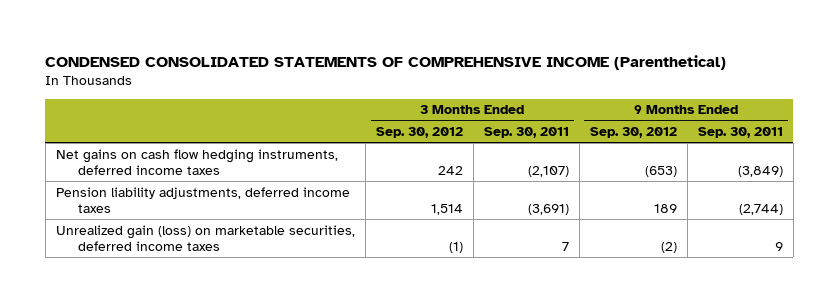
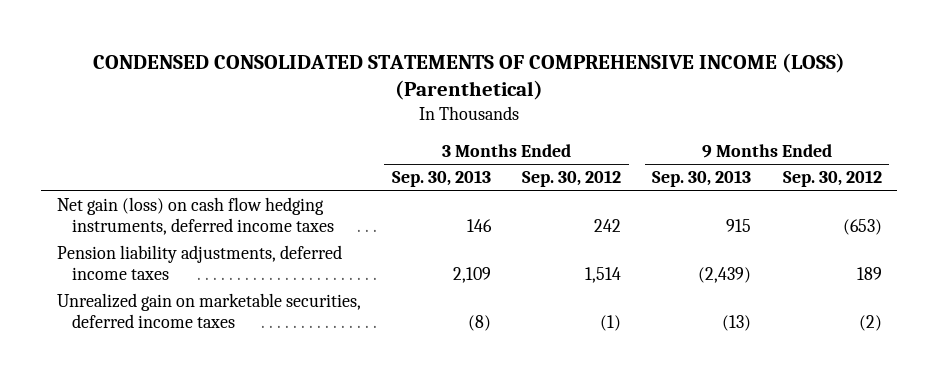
- CONDENSED CONSOLIDATED STATEMENTS OF COMPREHENSIVE INCOME (Parenthetical)
+ CONDENSED CONSOLIDATED STATEMENTS OF COMPREHENSIVE INCOME (LOSS) (Parenthetical)
- | 3 Months Ended Sep. 30, 2012 | 3 Months Ended Sep. 30, 2011 | 9 Months Ended Sep. 30, 2012 | 9 Months Ended Sep. 30, 2011
+ | 3 Months Ended Sep. 30, 2013 | 3 Months Ended Sep. 30, 2012 | 9 Months Ended Sep. 30, 2013 | 9 Months Ended Sep. 30, 2012
- Net gains on cash flow hedging instruments, deferred income taxes | 242 | (2,107) | (653) | (3,849)
+ Net gain (loss) on cash flow hedging instruments, deferred income taxes | 146 | 242 | 915 | (653)
- Unrealized gain (loss) on marketable securities, deferred income taxes | (1) | 7 | (2) | 9
+ Unrealized gain on marketable securities, deferred income taxes | (8) | (1) | (13) | (2)

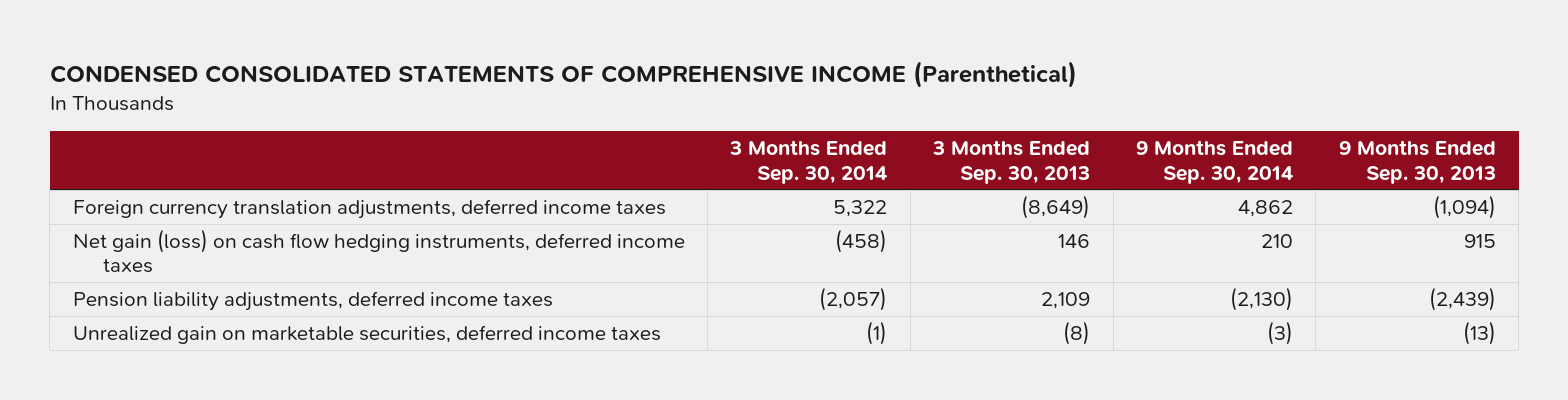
- CONDENSED CONSOLIDATED STATEMENTS OF COMPREHENSIVE INCOME (LOSS) (Parenthetical)
+ CONDENSED CONSOLIDATED STATEMENTS OF COMPREHENSIVE INCOME (Parenthetical)
- | 3 Months Ended Sep. 30, 2013 | 3 Months Ended Sep. 30, 2012 | 9 Months Ended Sep. 30, 2013 | 9 Months Ended Sep. 30, 2012
+ | 3 Months Ended Sep. 30, 2014 | 3 Months Ended Sep. 30, 2013 | 9 Months Ended Sep. 30, 2014 | 9 Months Ended Sep. 30, 2013
+ Foreign currency translation adjustments, deferred income taxes | 5,322 | (8,649) | 4,862 | (1,094)

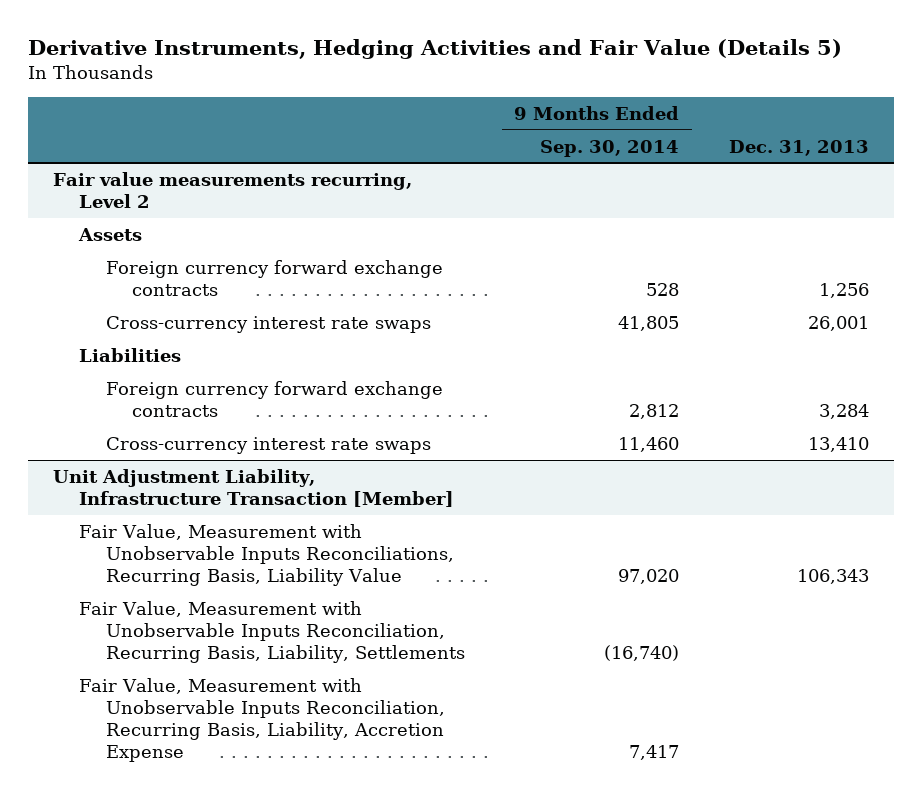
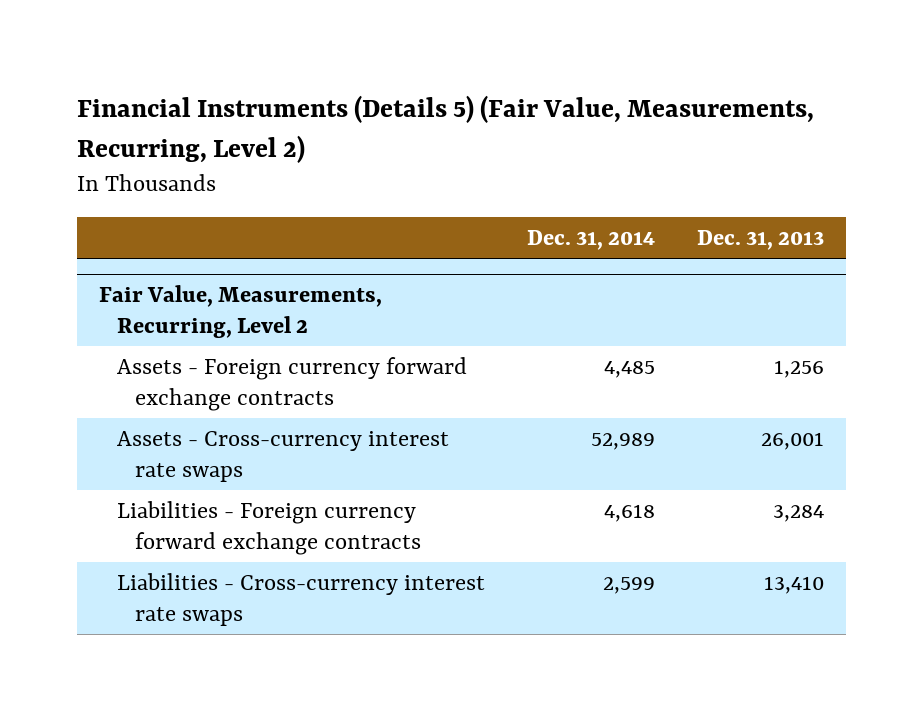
- Derivative Instruments, Hedging Activities and Fair Value (Details 5)
+ Financial Instruments (Details 5) (Fair Value, Measurements, Recurring, Level 2)
- | 9 Months Ended Sep. 30, 2014 | Dec. 31, 2013
+ | Dec. 31, 2014 | Dec. 31, 2013
- Fair value measurements recurring, Level 2
- Assets
- Foreign currency forward exchange contracts | 528 | 1,256
- Cross-currency interest rate swaps | 41,805 | 26,001
- Liabilities
- Foreign currency forward exchange contracts | 2,812 | 3,284
- Cross-currency interest rate swaps | 11,460 | 13,410
- Unit Adjustment Liability, Infrastructure Transaction [Member]
- Fair Value, Measurement with Unobservable Inputs Reconciliations, Recurring Basis, Liability Value | 97,020 | 106,343
- Fair Value, Measurement with Unobservable Inputs Reconciliation, Recurring Basis, Liability, Settlements | (16,740) |
- Fair Value, Measurement with Unobservable Inputs Reconciliation, Recurring Basis, Liability, Accretion Expense | 7,417 |
+ Fair Value, Measurements, Recurring, Level 2
+ Assets - Foreign currency forward exchange contracts | 4,485 | 1,256
+ Assets - Cross-currency interest rate swaps | 52,989 | 26,001
+ Liabilities - Foreign currency forward exchange contracts | 4,618 | 3,284
+ Liabilities - Cross-currency interest rate swaps | 2,599 | 13,410

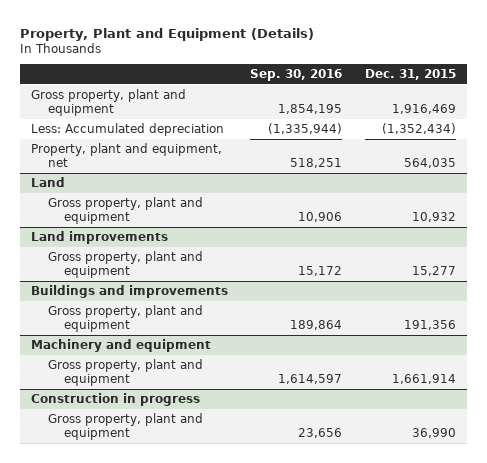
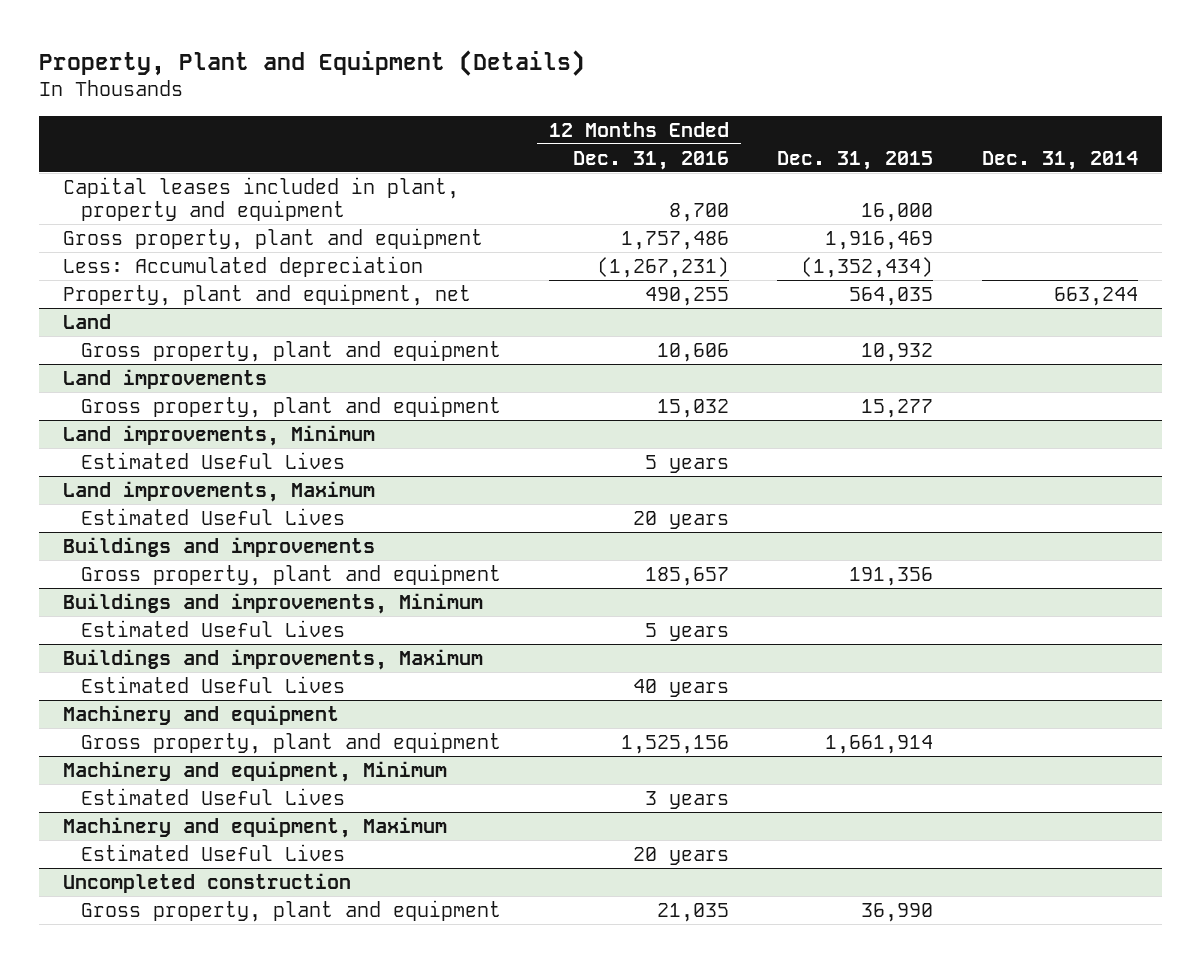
- | Sep. 30, 2016 | Dec. 31, 2015
+ | 12 Months Ended Dec. 31, 2016 | Dec. 31, 2015 | Dec. 31, 2014
+ Capital leases included in plant, property and equipment | 8,700 | 16,000 |
+ Land improvements, Minimum
+ Estimated Useful Lives | 5 years | |
+ Land improvements, Maximum
+ Estimated Useful Lives | 20 years | |
+ Buildings and improvements, Minimum
+ Estimated Useful Lives | 5 years | |
+ Buildings and improvements, Maximum
+ Estimated Useful Lives | 40 years | |
- Construction in progress
+ Machinery and equipment, Minimum
+ Estimated Useful Lives | 3 years | |
+ Machinery and equipment, Maximum
+ Estimated Useful Lives | 20 years | |
+ Uncompleted construction

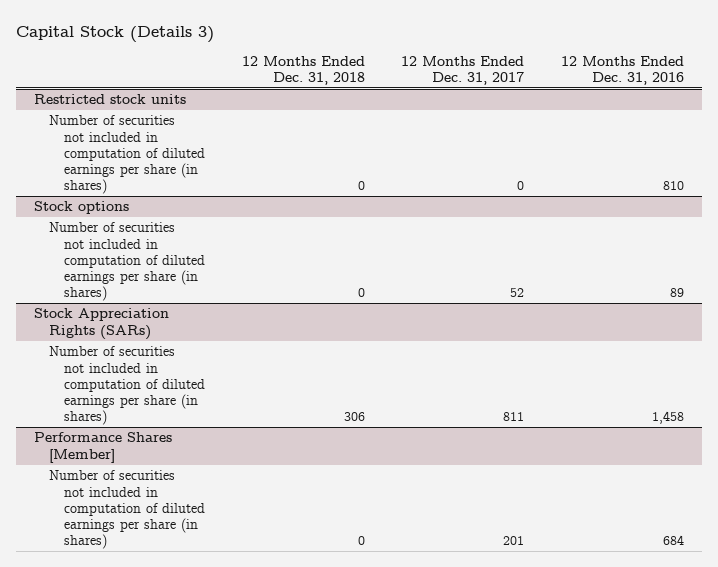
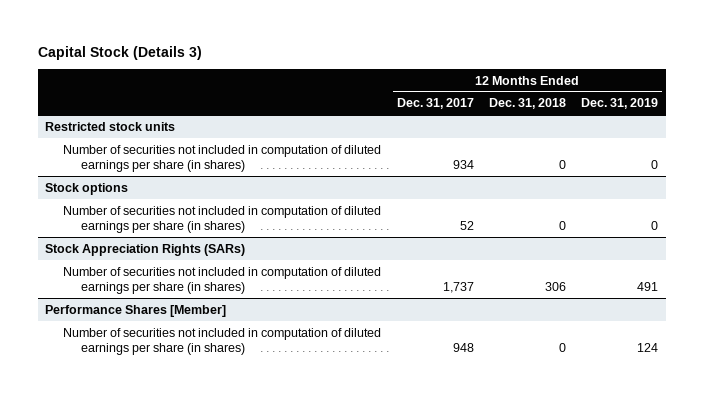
- | 12 Months Ended Dec. 31, 2018 | 12 Months Ended Dec. 31, 2017 | 12 Months Ended Dec. 31, 2016
+ | 12 Months Ended Dec. 31, 2017 | 12 Months Ended Dec. 31, 2018 | 12 Months Ended Dec. 31, 2019
@ Restricted stock units
- Number of securities not included in computation of diluted earnings per share (in shares) | 0 | 0 | 810
+ Number of securities not included in computation of diluted earnings per share (in shares) | 934 | 0 | 0
@ Stock Appreciation Rights (SARs)
- Number of securities not included in computation of diluted earnings per share (in shares) | 306 | 811 | 1,458
+ Number of securities not included in computation of diluted earnings per share (in shares) | 1,737 | 306 | 491
@ Performance Shares [Member]
- Number of securities not included in computation of diluted earnings per share (in shares) | 0 | 201 | 684
+ Number of securities not included in computation of diluted earnings per share (in shares) | 948 | 0 | 124

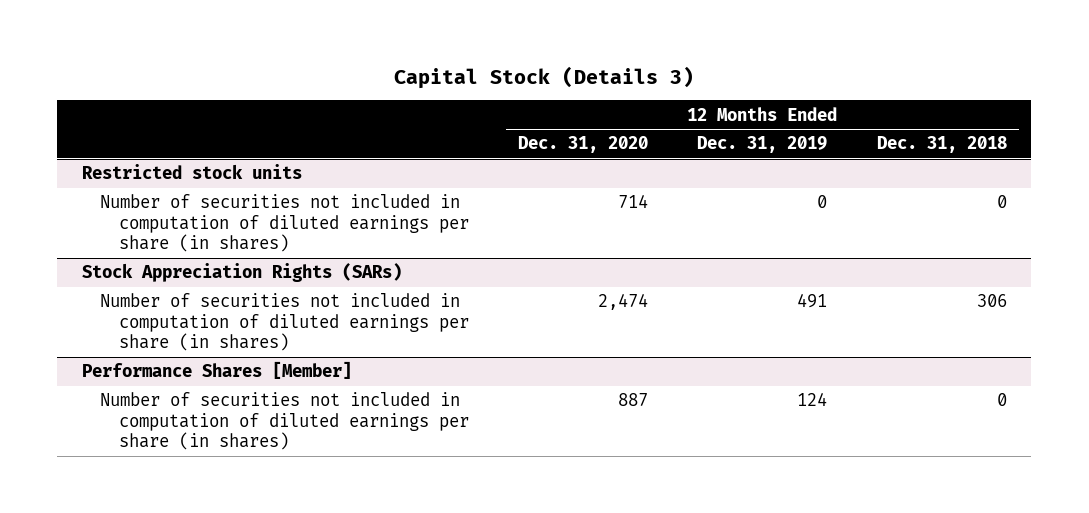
- | 12 Months Ended Dec. 31, 2017 | 12 Months Ended Dec. 31, 2018 | 12 Months Ended Dec. 31, 2019
+ | 12 Months Ended Dec. 31, 2020 | 12 Months Ended Dec. 31, 2019 | 12 Months Ended Dec. 31, 2018
- Stock options
- Number of securities not included in computation of diluted earnings per share (in shares) | 52 | 0 | 0

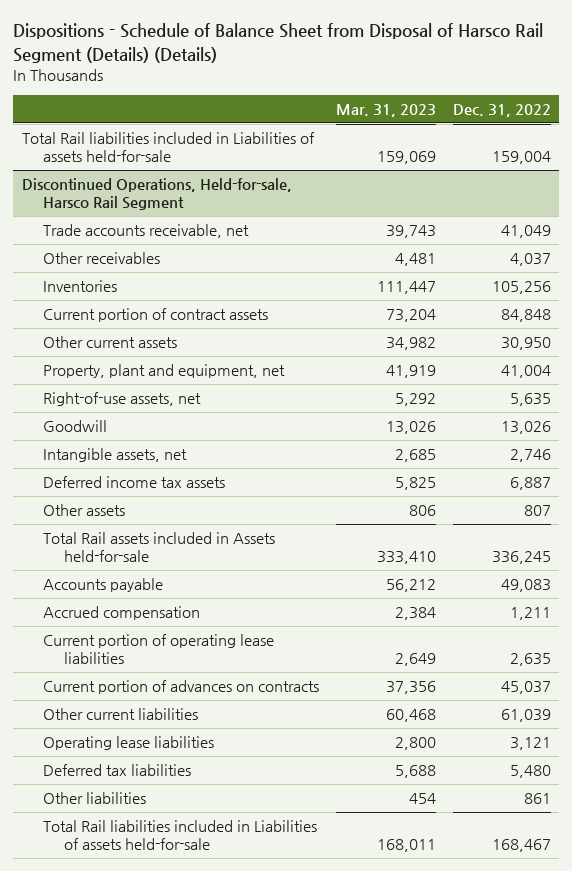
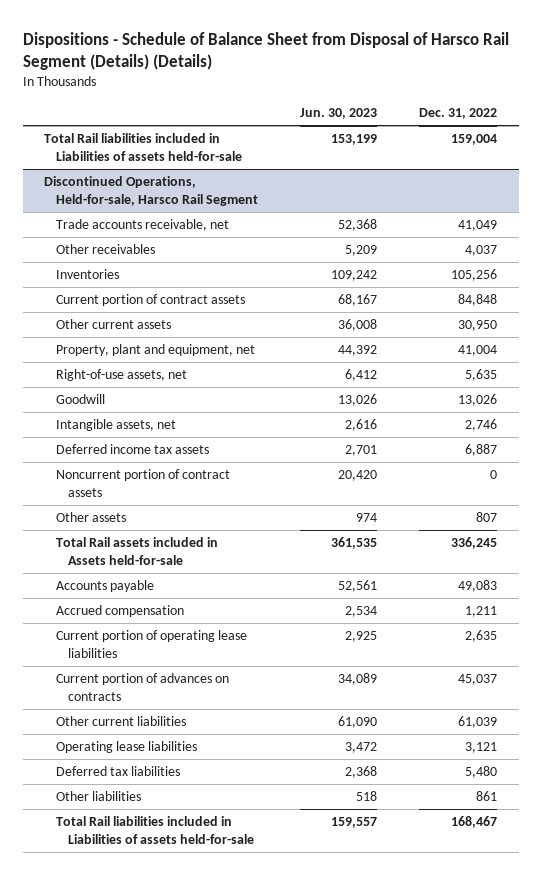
- | Mar. 31, 2023 | Dec. 31, 2022
+ | Jun. 30, 2023 | Dec. 31, 2022
@ Discontinued Operations, Held-for-sale, Harsco Rail Segment
+ Noncurrent portion of contract assets | 20,420 | 0

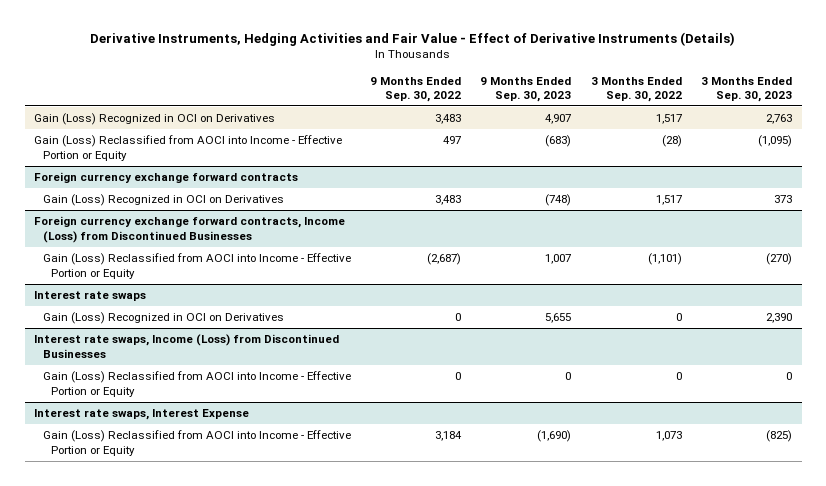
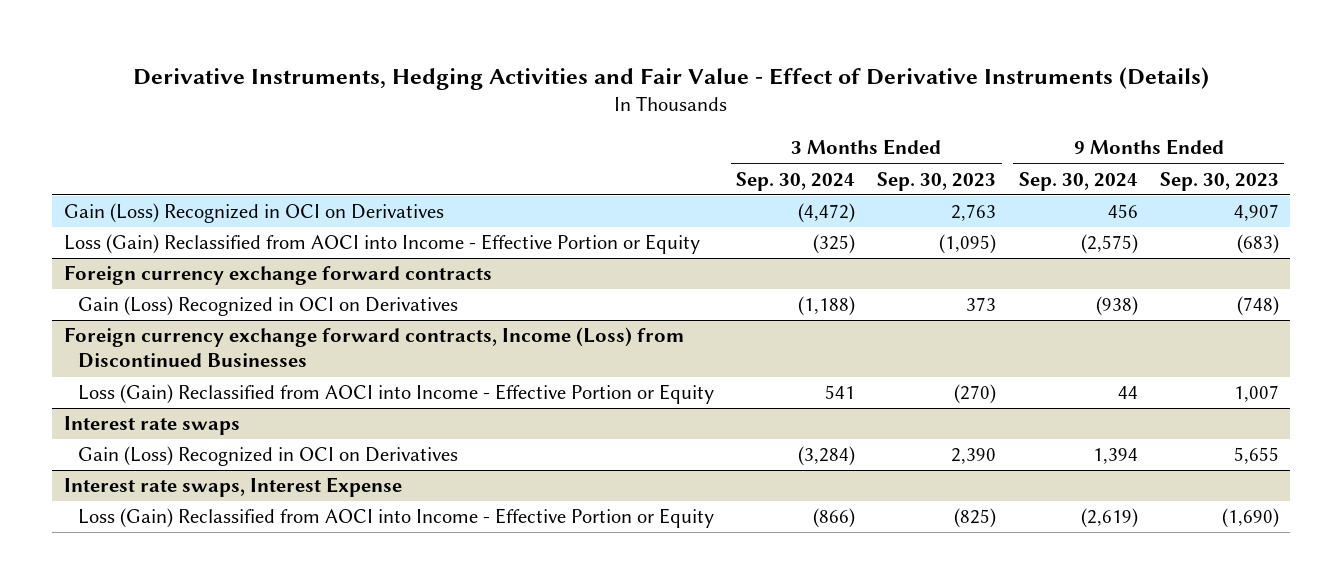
- | 9 Months Ended Sep. 30, 2022 | 9 Months Ended Sep. 30, 2023 | 3 Months Ended Sep. 30, 2022 | 3 Months Ended Sep. 30, 2023
+ | 3 Months Ended Sep. 30, 2024 | 3 Months Ended Sep. 30, 2023 | 9 Months Ended Sep. 30, 2024 | 9 Months Ended Sep. 30, 2023
- Gain (Loss) Reclassified from AOCI into Income - Effective Portion or Equity | 497 | (683) | (28) | (1,095)
+ Loss (Gain) Reclassified from AOCI into Income - Effective Portion or Equity | (325) | (1,095) | (2,575) | (683)
@ Foreign currency exchange forward contracts, Income (Loss) from Discontinued Businesses
- Gain (Loss) Reclassified from AOCI into Income - Effective Portion or Equity | (2,687) | 1,007 | (1,101) | (270)
+ Loss (Gain) Reclassified from AOCI into Income - Effective Portion or Equity | 541 | (270) | 44 | 1,007
- Interest rate swaps, Income (Loss) from Discontinued Businesses
- Gain (Loss) Reclassified from AOCI into Income - Effective Portion or Equity | 0 | 0 | 0 | 0
@ Interest rate swaps, Interest Expense
- Gain (Loss) Reclassified from AOCI into Income - Effective Portion or Equity | 3,184 | (1,690) | 1,073 | (825)
+ Loss (Gain) Reclassified from AOCI into Income - Effective Portion or Equity | (866) | (825) | (2,619) | (1,690)

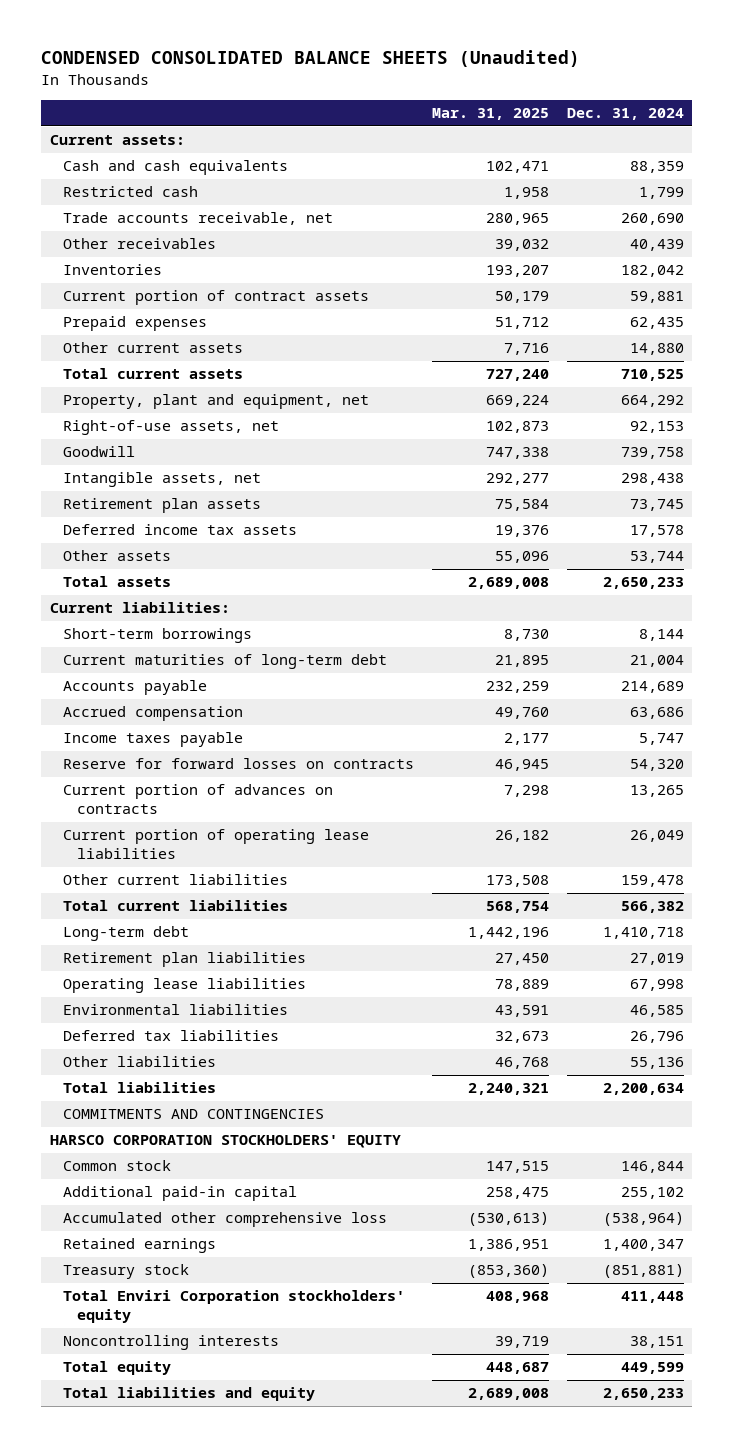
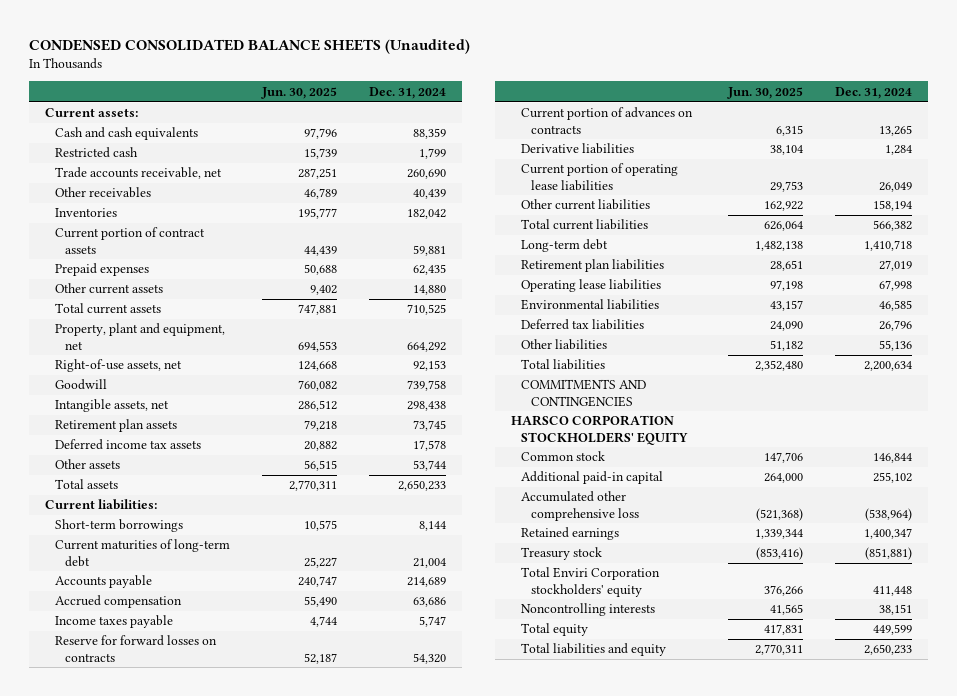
- | Mar. 31, 2025 | Dec. 31, 2024
+ | Jun. 30, 2025 | Dec. 31, 2024
+ Derivative liabilities | 38,104 | 1,284
- Other current liabilities | 173,508 | 159,478
+ Other current liabilities | 162,922 | 158,194

